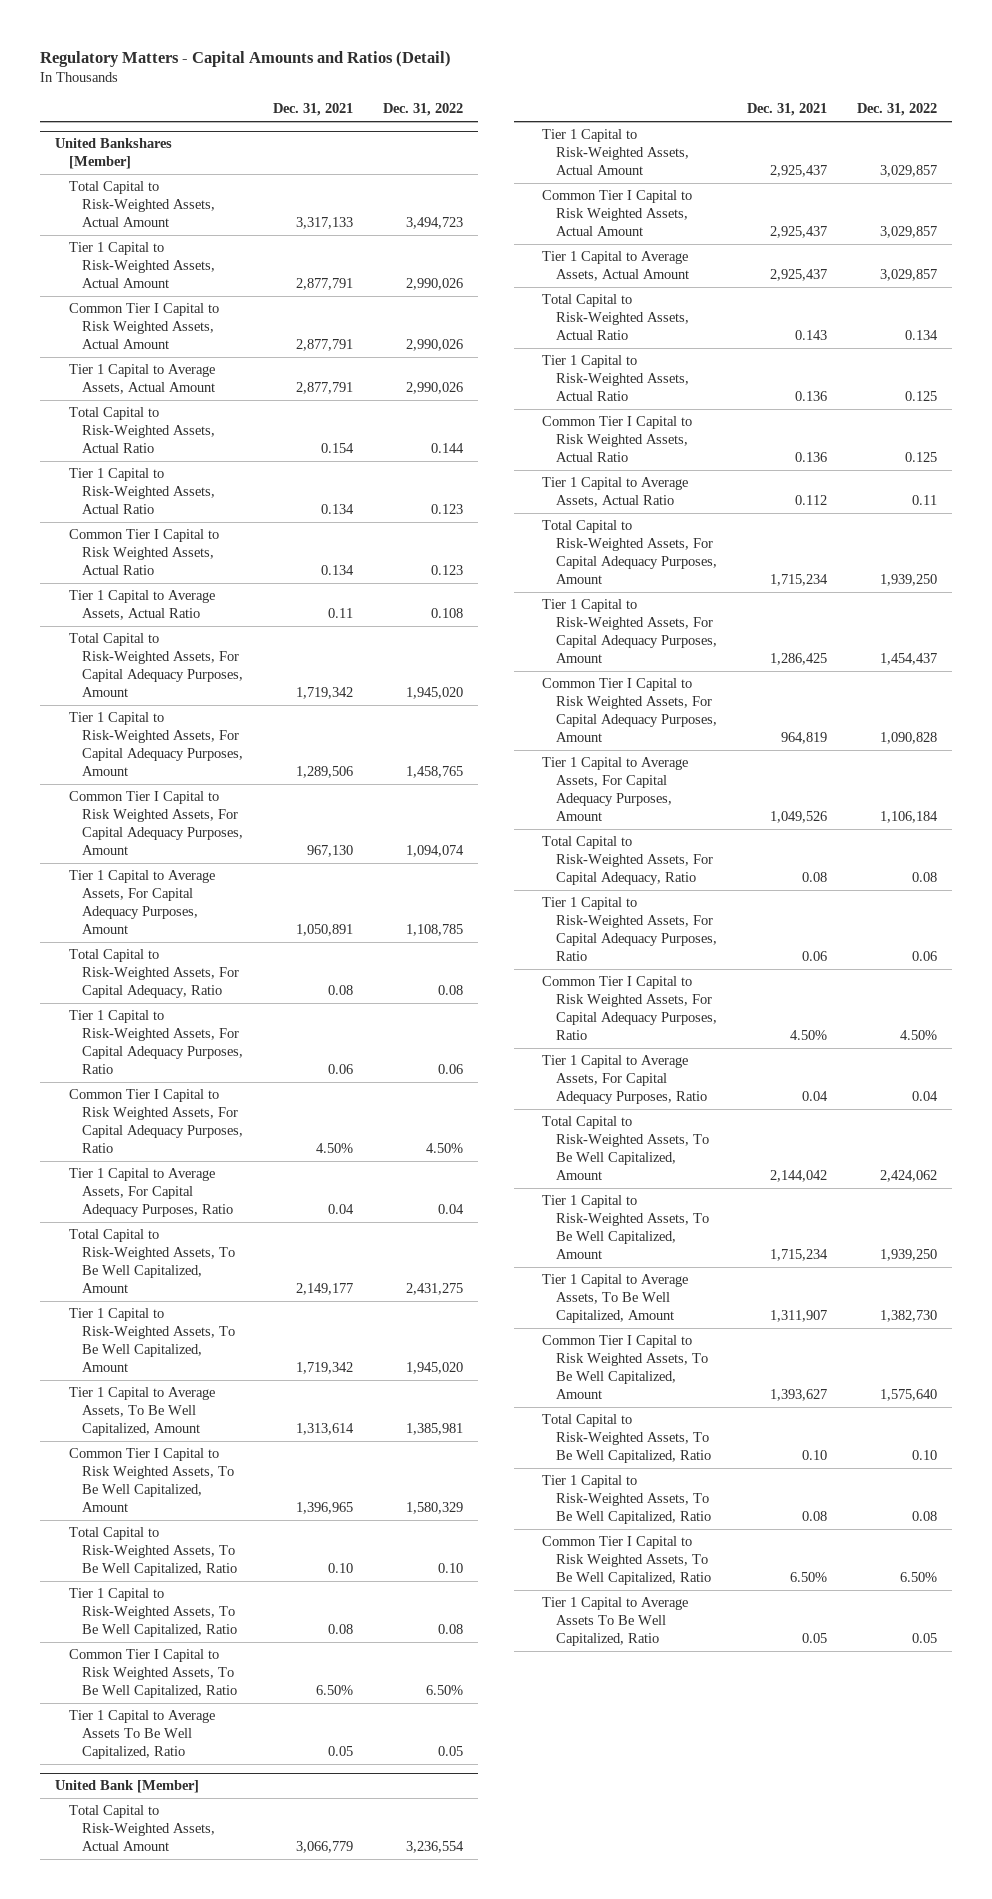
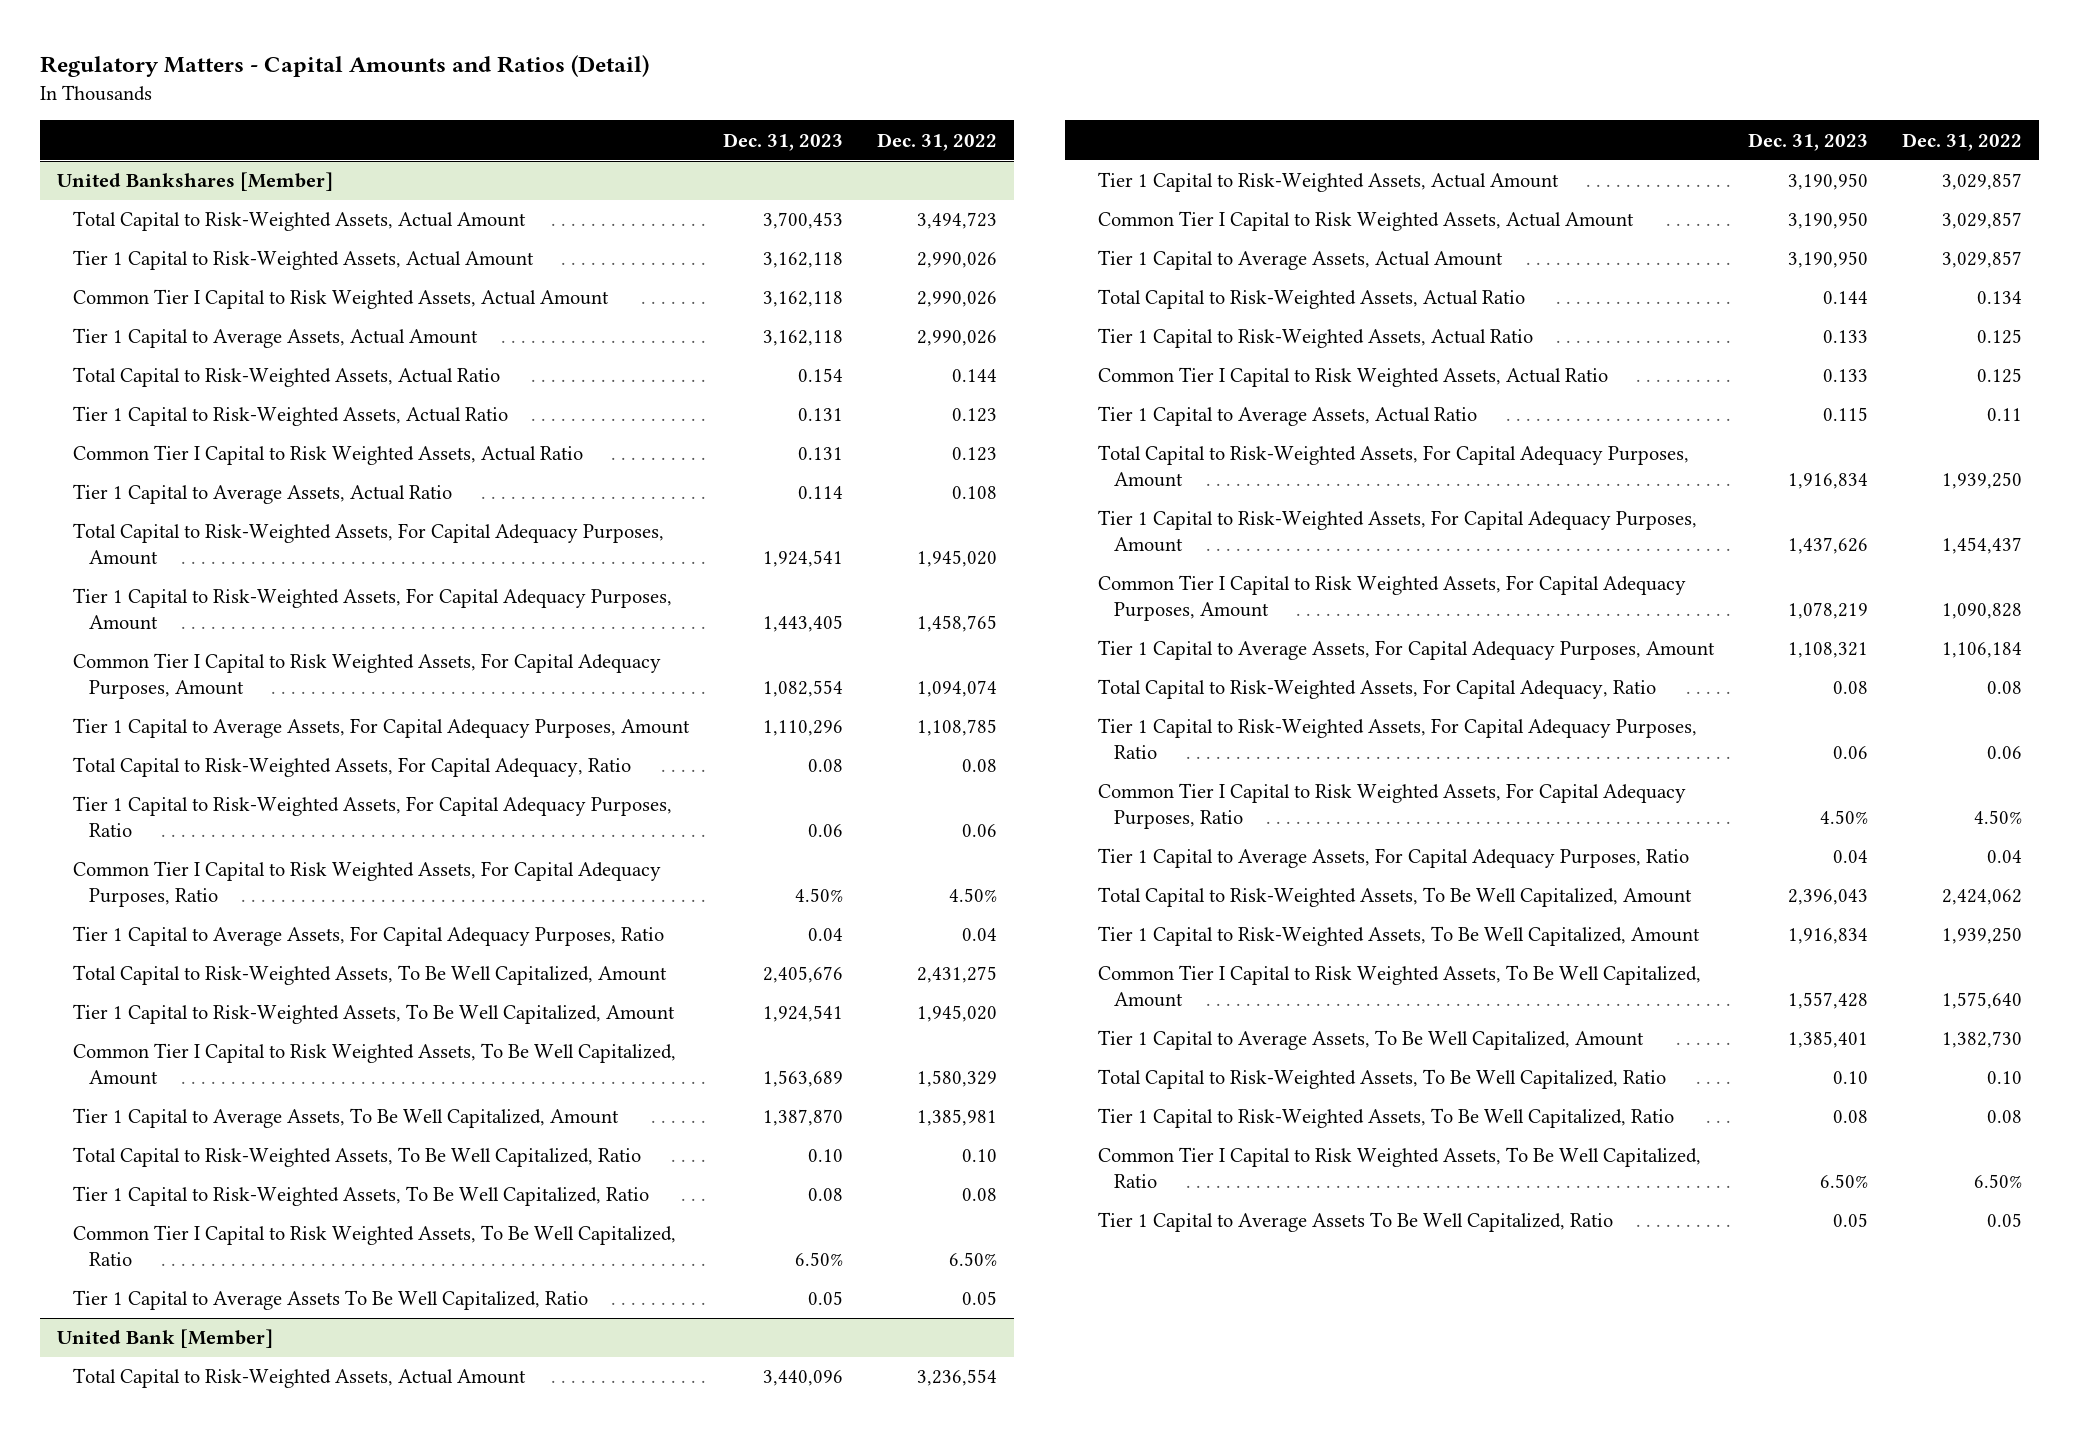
- | Dec. 31, 2021 | Dec. 31, 2022
+ | Dec. 31, 2023 | Dec. 31, 2022
@ United Bankshares [Member]
moved down: Tier 1 Capital to Average Assets, To Be Well Capitalized, Amount | 1,387,870 | 1,385,981
@ United Bank [Member]
moved down: Tier 1 Capital to Average Assets, To Be Well Capitalized, Amount | 1,385,401 | 1,382,730

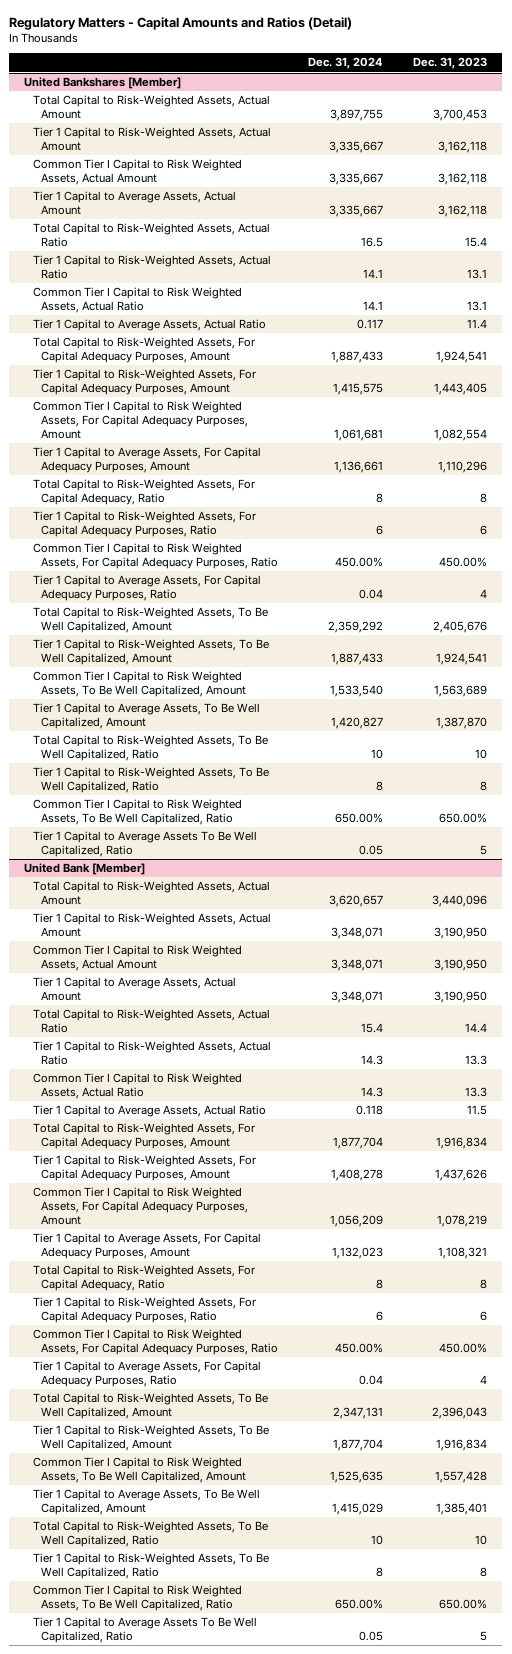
- | Dec. 31, 2023 | Dec. 31, 2022
+ | Dec. 31, 2024 | Dec. 31, 2023
@ United Bankshares [Member]
- Total Capital to Risk-Weighted Assets, Actual Ratio | 0.154 | 0.144
- Tier 1 Capital to Risk-Weighted Assets, Actual Ratio | 0.131 | 0.123
- Common Tier I Capital to Risk Weighted Assets, Actual Ratio | 0.131 | 0.123
- Tier 1 Capital to Average Assets, Actual Ratio | 0.114 | 0.108
+ Total Capital to Risk-Weighted Assets, Actual Ratio | 16.5 | 15.4
+ Tier 1 Capital to Risk-Weighted Assets, Actual Ratio | 14.1 | 13.1
+ Common Tier I Capital to Risk Weighted Assets, Actual Ratio | 14.1 | 13.1
+ Tier 1 Capital to Average Assets, Actual Ratio | 0.117 | 11.4
- Total Capital to Risk-Weighted Assets, For Capital Adequacy, Ratio | 0.08 | 0.08
- Tier 1 Capital to Risk-Weighted Assets, For Capital Adequacy Purposes, Ratio | 0.06 | 0.06
- Common Tier I Capital to Risk Weighted Assets, For Capital Adequacy Purposes, Ratio | 4.50% | 4.50%
- Tier 1 Capital to Average Assets, For Capital Adequacy Purposes, Ratio | 0.04 | 0.04
+ Total Capital to Risk-Weighted Assets, For Capital Adequacy, Ratio | 8 | 8
+ Tier 1 Capital to Risk-Weighted Assets, For Capital Adequacy Purposes, Ratio | 6 | 6
+ Common Tier I Capital to Risk Weighted Assets, For Capital Adequacy Purposes, Ratio | 450.00% | 450.00%
+ Tier 1 Capital to Average Assets, For Capital Adequacy Purposes, Ratio | 0.04 | 4
- Total Capital to Risk-Weighted Assets, To Be Well Capitalized, Ratio | 0.10 | 0.10
- Tier 1 Capital to Risk-Weighted Assets, To Be Well Capitalized, Ratio | 0.08 | 0.08
- Common Tier I Capital to Risk Weighted Assets, To Be Well Capitalized, Ratio | 6.50% | 6.50%
- Tier 1 Capital to Average Assets To Be Well Capitalized, Ratio | 0.05 | 0.05
+ Total Capital to Risk-Weighted Assets, To Be Well Capitalized, Ratio | 10 | 10
+ Tier 1 Capital to Risk-Weighted Assets, To Be Well Capitalized, Ratio | 8 | 8
+ Common Tier I Capital to Risk Weighted Assets, To Be Well Capitalized, Ratio | 650.00% | 650.00%
+ Tier 1 Capital to Average Assets To Be Well Capitalized, Ratio | 0.05 | 5
@ United Bank [Member]
- Total Capital to Risk-Weighted Assets, Actual Ratio | 0.144 | 0.134
- Tier 1 Capital to Risk-Weighted Assets, Actual Ratio | 0.133 | 0.125
- Common Tier I Capital to Risk Weighted Assets, Actual Ratio | 0.133 | 0.125
- Tier 1 Capital to Average Assets, Actual Ratio | 0.115 | 0.11
+ Total Capital to Risk-Weighted Assets, Actual Ratio | 15.4 | 14.4
+ Tier 1 Capital to Risk-Weighted Assets, Actual Ratio | 14.3 | 13.3
+ Common Tier I Capital to Risk Weighted Assets, Actual Ratio | 14.3 | 13.3
+ Tier 1 Capital to Average Assets, Actual Ratio | 0.118 | 11.5
- Total Capital to Risk-Weighted Assets, For Capital Adequacy, Ratio | 0.08 | 0.08
- Tier 1 Capital to Risk-Weighted Assets, For Capital Adequacy Purposes, Ratio | 0.06 | 0.06
- Common Tier I Capital to Risk Weighted Assets, For Capital Adequacy Purposes, Ratio | 4.50% | 4.50%
- Tier 1 Capital to Average Assets, For Capital Adequacy Purposes, Ratio | 0.04 | 0.04
+ Total Capital to Risk-Weighted Assets, For Capital Adequacy, Ratio | 8 | 8
+ Tier 1 Capital to Risk-Weighted Assets, For Capital Adequacy Purposes, Ratio | 6 | 6
+ Common Tier I Capital to Risk Weighted Assets, For Capital Adequacy Purposes, Ratio | 450.00% | 450.00%
+ Tier 1 Capital to Average Assets, For Capital Adequacy Purposes, Ratio | 0.04 | 4
- Total Capital to Risk-Weighted Assets, To Be Well Capitalized, Ratio | 0.10 | 0.10
- Tier 1 Capital to Risk-Weighted Assets, To Be Well Capitalized, Ratio | 0.08 | 0.08
- Common Tier I Capital to Risk Weighted Assets, To Be Well Capitalized, Ratio | 6.50% | 6.50%
- Tier 1 Capital to Average Assets To Be Well Capitalized, Ratio | 0.05 | 0.05
+ Total Capital to Risk-Weighted Assets, To Be Well Capitalized, Ratio | 10 | 10
+ Tier 1 Capital to Risk-Weighted Assets, To Be Well Capitalized, Ratio | 8 | 8
+ Common Tier I Capital to Risk Weighted Assets, To Be Well Capitalized, Ratio | 650.00% | 650.00%
+ Tier 1 Capital to Average Assets To Be Well Capitalized, Ratio | 0.05 | 5

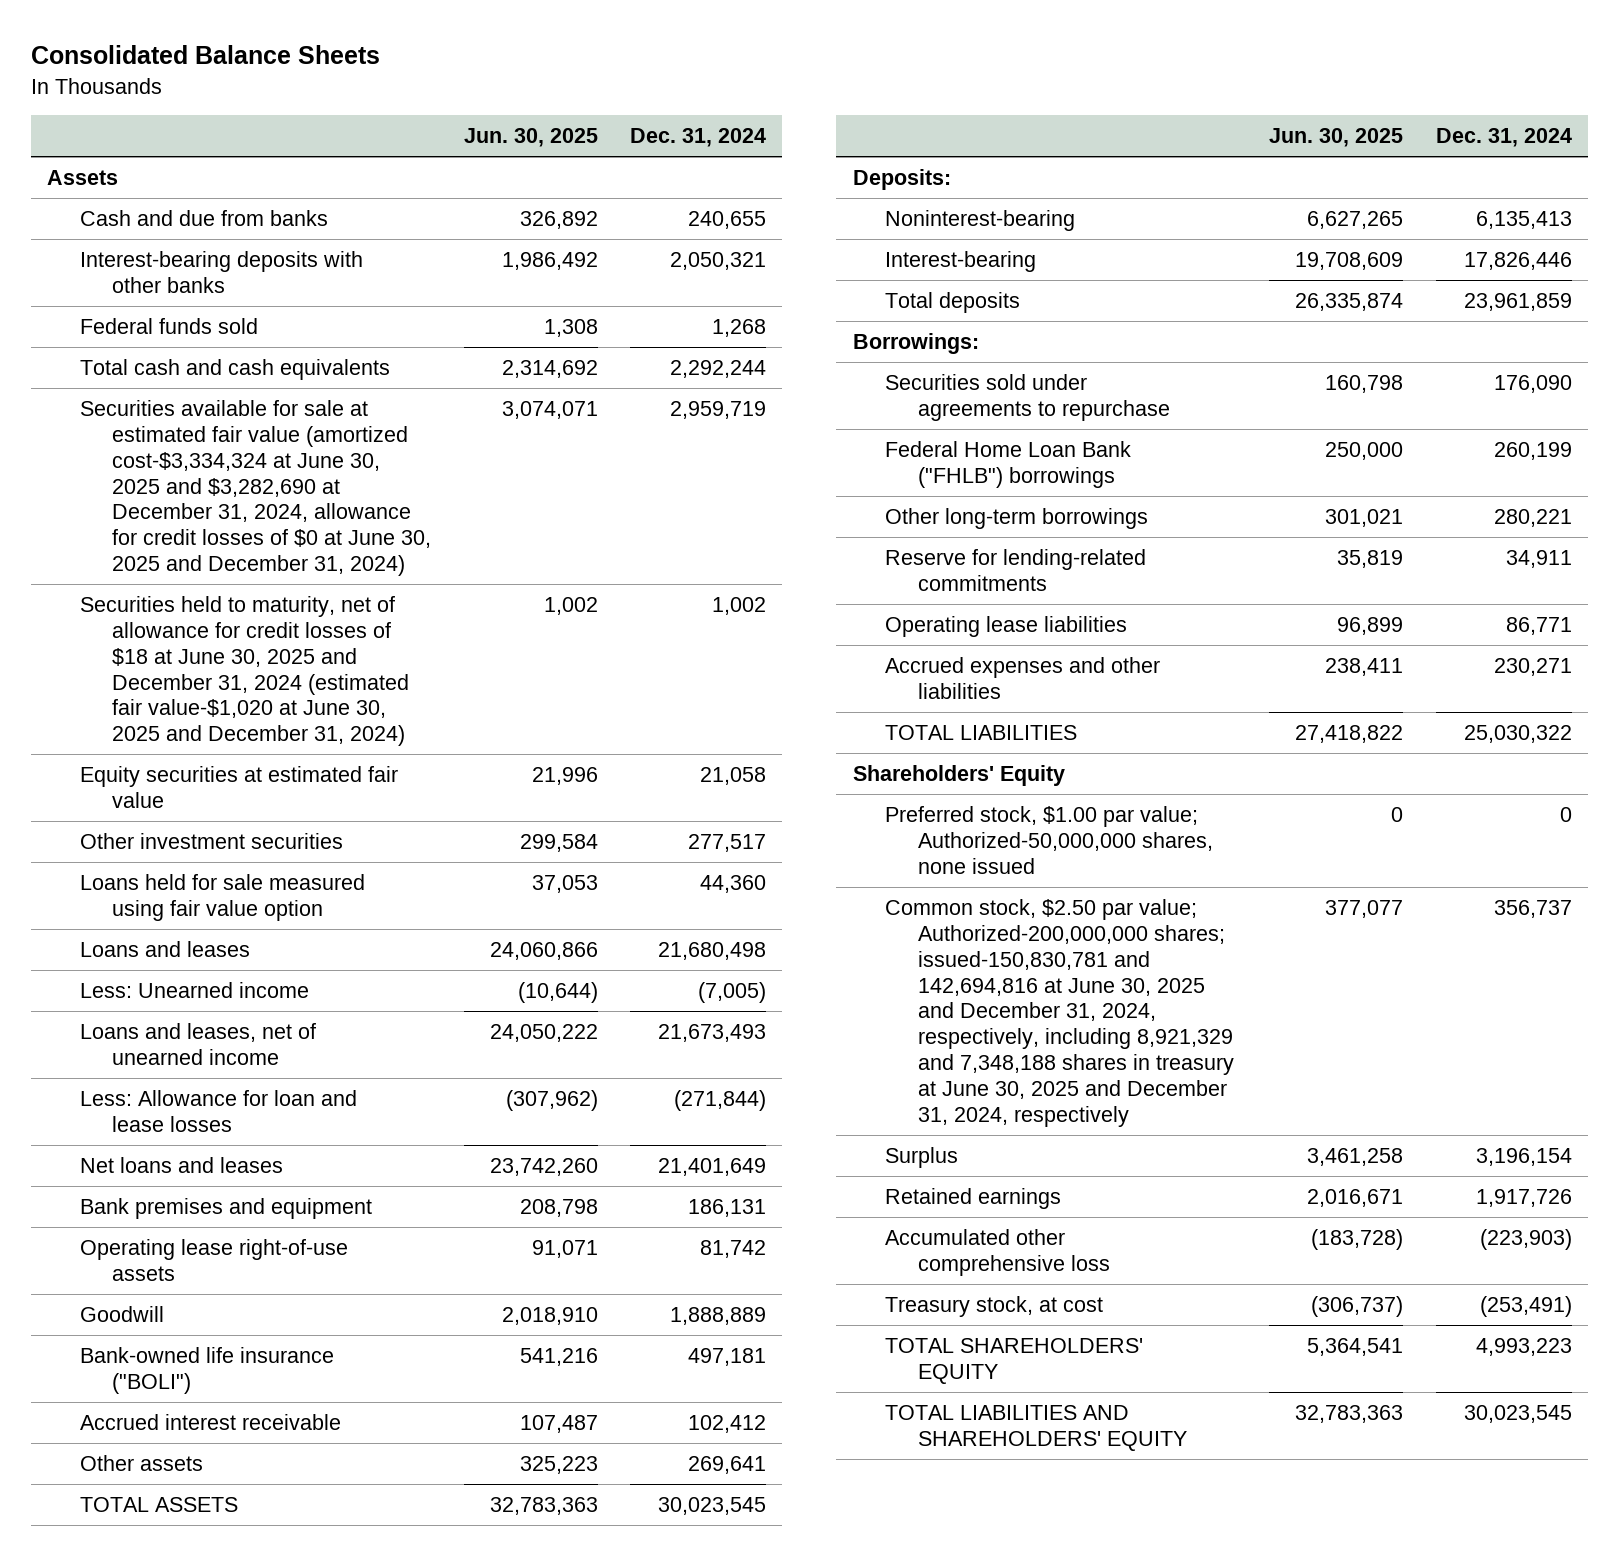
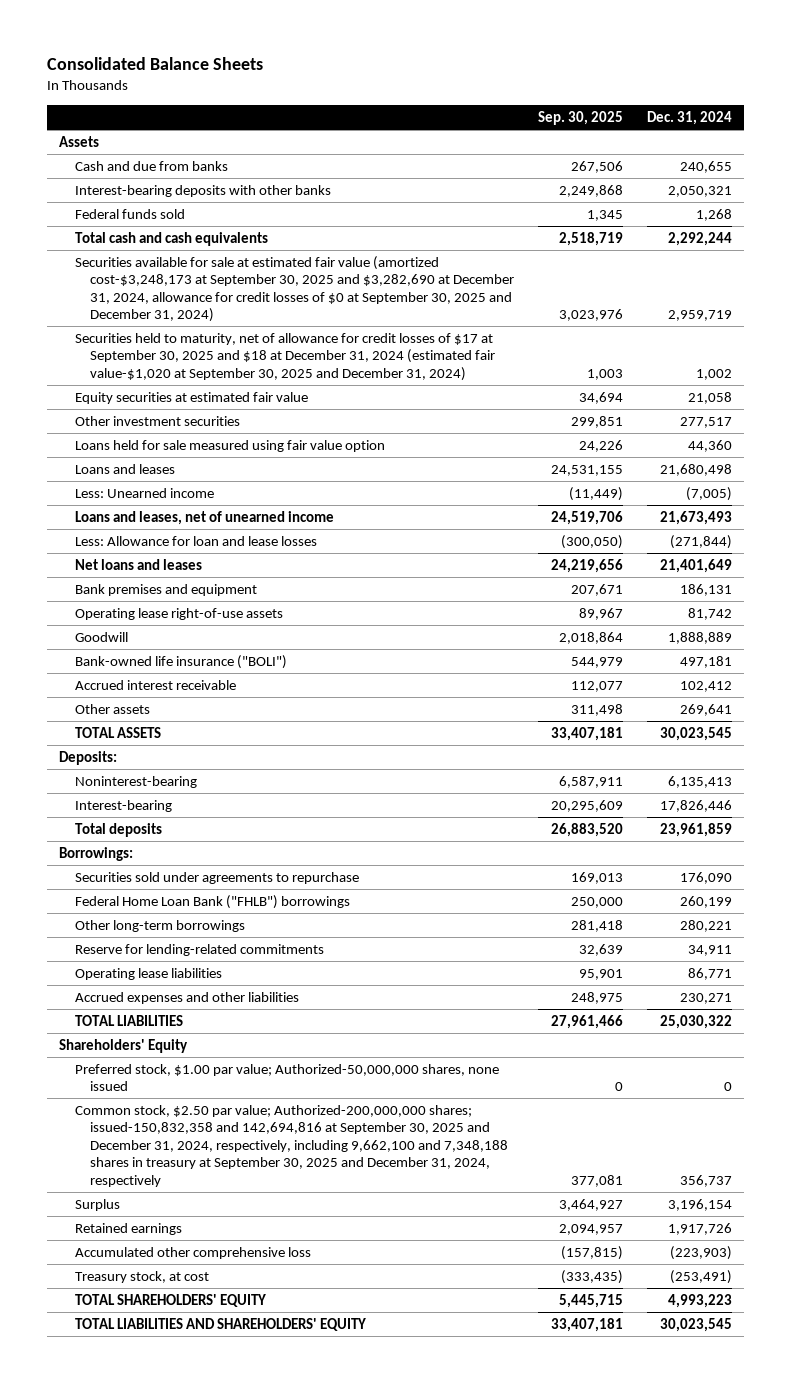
- | Jun. 30, 2025 | Dec. 31, 2024
+ | Sep. 30, 2025 | Dec. 31, 2024
- Securities available for sale at estimated fair value (amortized cost-$3,334,324 at June 30, 2025 and $3,282,690 at December 31, 2024, allowance for credit losses of $0 at June 30, 2025 and December 31, 2024) | 3,074,071 | 2,959,719
- Securities held to maturity, net of allowance for credit losses of $18 at June 30, 2025 and December 31, 2024 (estimated fair value-$1,020 at June 30, 2025 and December 31, 2024) | 1,002 | 1,002
+ Securities available for sale at estimated fair value (amortized cost-$3,248,173 at September 30, 2025 and $3,282,690 at December 31, 2024, allowance for credit losses of $0 at September 30, 2025 and December 31, 2024) | 3,023,976 | 2,959,719
+ Securities held to maturity, net of allowance for credit losses of $17 at September 30, 2025 and $18 at December 31, 2024 (estimated fair value-$1,020 at September 30, 2025 and December 31, 2024) | 1,003 | 1,002
- Common stock, $2.50 par value; Authorized-200,000,000 shares; issued-150,830,781 and 142,694,816 at June 30, 2025 and December 31, 2024, respectively, including 8,921,329 and 7,348,188 shares in treasury at June 30, 2025 and December 31, 2024, respectively | 377,077 | 356,737
+ Common stock, $2.50 par value; Authorized-200,000,000 shares; issued-150,832,358 and 142,694,816 at September 30, 2025 and December 31, 2024, respectively, including 9,662,100 and 7,348,188 shares in treasury at September 30, 2025 and December 31, 2024, respectively | 377,081 | 356,737

